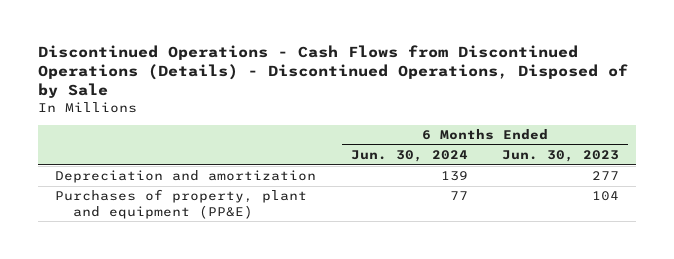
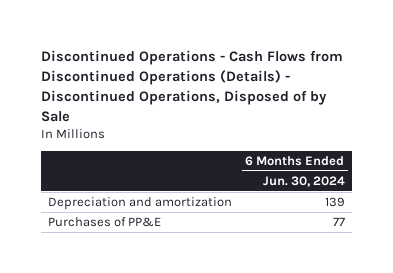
- | 6 Months Ended Jun. 30, 2024 | 6 Months Ended Jun. 30, 2023
+ | 6 Months Ended Jun. 30, 2024
- Purchases of property, plant and equipment (PP&E) | 77 | 104
+ Purchases of PP&E | 77

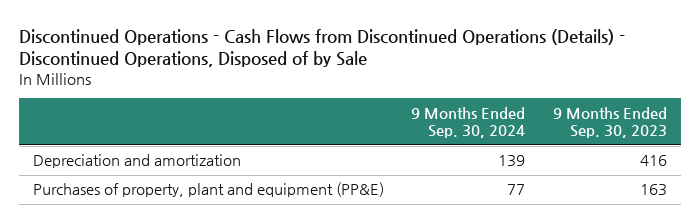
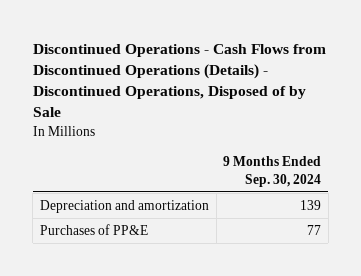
- | 9 Months Ended Sep. 30, 2024 | 9 Months Ended Sep. 30, 2023
+ | 9 Months Ended Sep. 30, 2024
- Purchases of property, plant and equipment (PP&E) | 77 | 163
+ Purchases of PP&E | 77

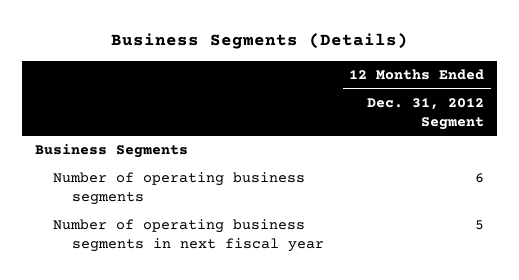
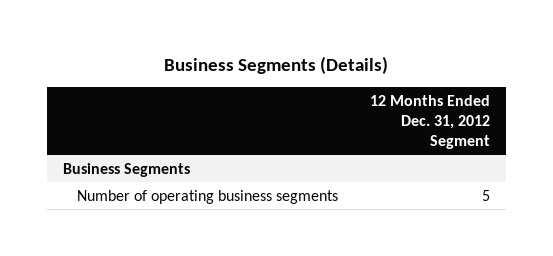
- Number of operating business segments | 6
- Number of operating business segments in next fiscal year | 5
+ Number of operating business segments | 5

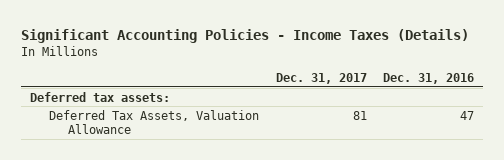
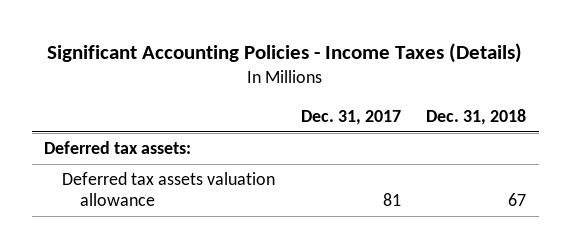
- | Dec. 31, 2017 | Dec. 31, 2016
+ | Dec. 31, 2017 | Dec. 31, 2018
- Deferred Tax Assets, Valuation Allowance | 81 | 47
+ Deferred tax assets valuation allowance | 81 | 67

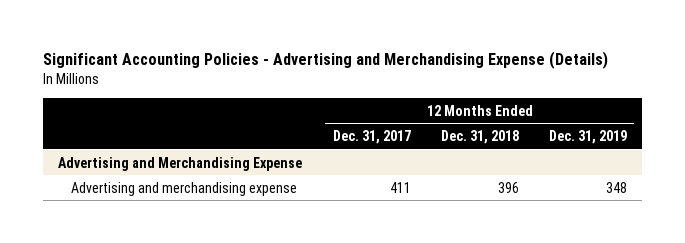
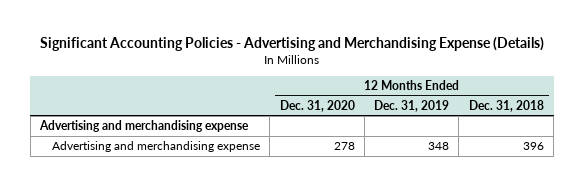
- | 12 Months Ended Dec. 31, 2017 | 12 Months Ended Dec. 31, 2018 | 12 Months Ended Dec. 31, 2019
+ | 12 Months Ended Dec. 31, 2020 | 12 Months Ended Dec. 31, 2019 | 12 Months Ended Dec. 31, 2018
- Advertising and Merchandising Expense
+ Advertising and merchandising expense

